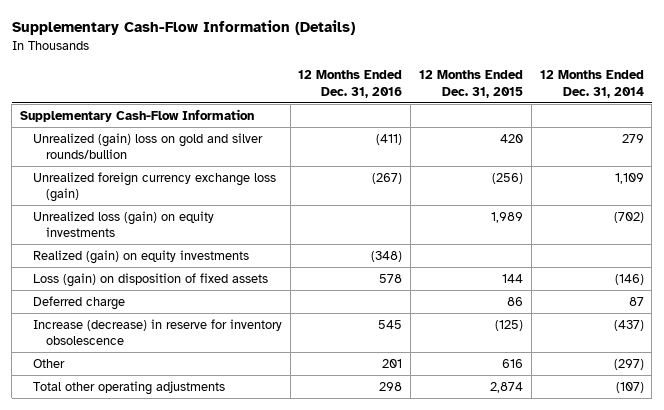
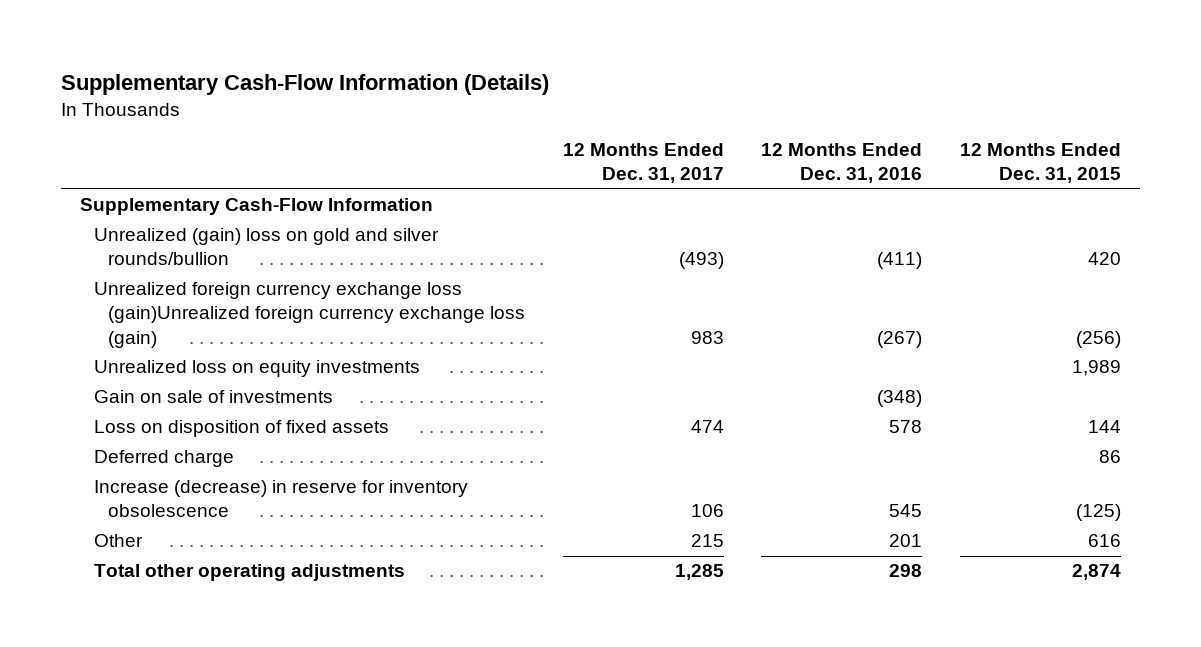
- | 12 Months Ended Dec. 31, 2016 | 12 Months Ended Dec. 31, 2015 | 12 Months Ended Dec. 31, 2014
+ | 12 Months Ended Dec. 31, 2017 | 12 Months Ended Dec. 31, 2016 | 12 Months Ended Dec. 31, 2015
- Unrealized foreign currency exchange loss (gain) | (267) | (256) | 1,109
- Unrealized loss (gain) on equity investments | | 1,989 | (702)
- Realized (gain) on equity investments | (348) | |
- Loss (gain) on disposition of fixed assets | 578 | 144 | (146)
+ Unrealized foreign currency exchange loss (gain)Unrealized foreign currency exchange loss (gain) | 983 | (267) | (256)
+ Unrealized loss on equity investments | | | 1,989
+ Gain on sale of investments | | (348) |
+ Loss on disposition of fixed assets | 474 | 578 | 144

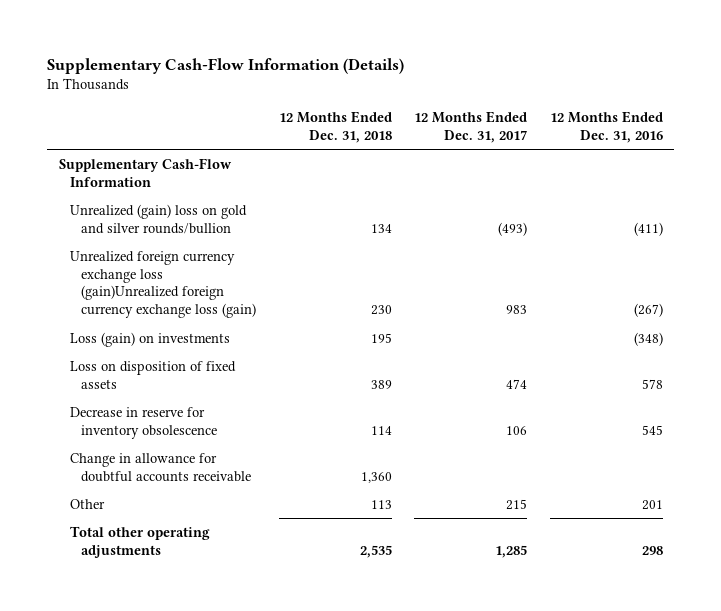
- | 12 Months Ended Dec. 31, 2017 | 12 Months Ended Dec. 31, 2016 | 12 Months Ended Dec. 31, 2015
+ | 12 Months Ended Dec. 31, 2018 | 12 Months Ended Dec. 31, 2017 | 12 Months Ended Dec. 31, 2016
- Unrealized loss on equity investments | | | 1,989
- Gain on sale of investments | | (348) |
+ Loss (gain) on investments | 195 | | (348)
- Deferred charge | | | 86
- Increase (decrease) in reserve for inventory obsolescence | 106 | 545 | (125)
+ Decrease in reserve for inventory obsolescence | 114 | 106 | 545
+ Change in allowance for doubtful accounts receivable | 1,360 | |

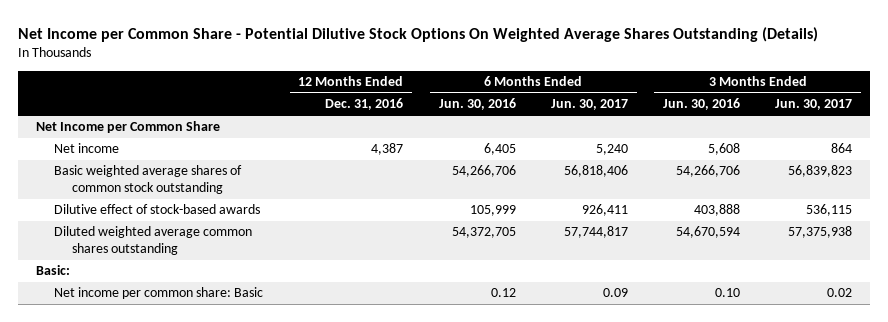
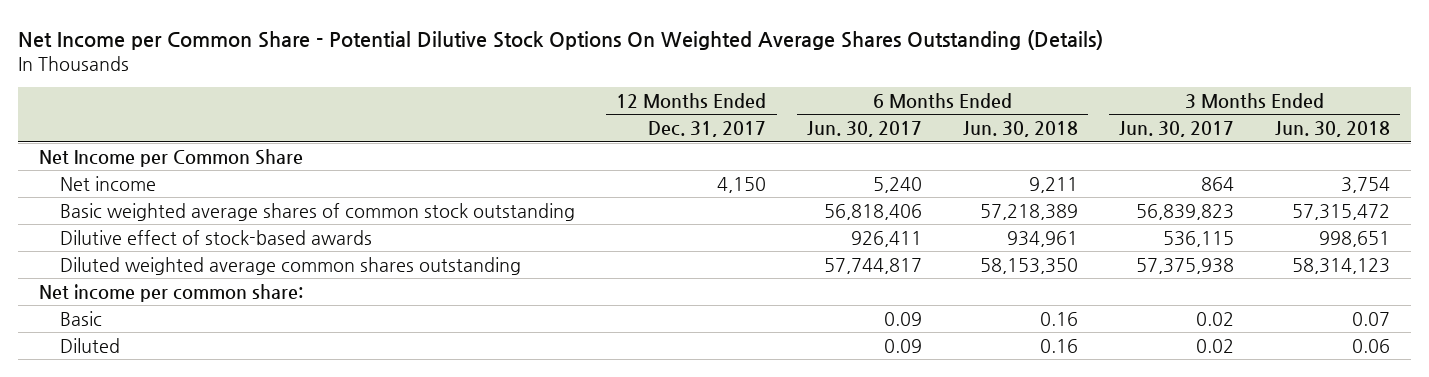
- | 12 Months Ended Dec. 31, 2016 | 6 Months Ended Jun. 30, 2016 | 6 Months Ended Jun. 30, 2017 | 3 Months Ended Jun. 30, 2016 | 3 Months Ended Jun. 30, 2017
+ | 12 Months Ended Dec. 31, 2017 | 6 Months Ended Jun. 30, 2017 | 6 Months Ended Jun. 30, 2018 | 3 Months Ended Jun. 30, 2017 | 3 Months Ended Jun. 30, 2018
- Basic:
- Net income per common share: Basic | | 0.12 | 0.09 | 0.10 | 0.02
+ Net income per common share:
+ Basic | | 0.09 | 0.16 | 0.02 | 0.07
+ Diluted | | 0.09 | 0.16 | 0.02 | 0.06

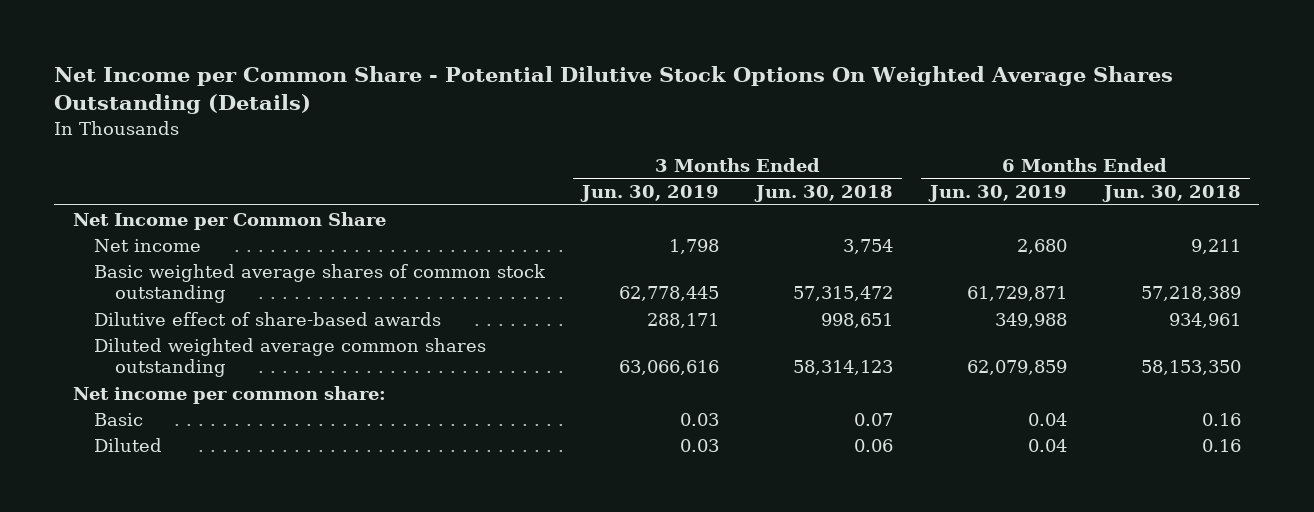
- | 12 Months Ended Dec. 31, 2017 | 6 Months Ended Jun. 30, 2017 | 6 Months Ended Jun. 30, 2018 | 3 Months Ended Jun. 30, 2017 | 3 Months Ended Jun. 30, 2018
+ | 3 Months Ended Jun. 30, 2019 | 3 Months Ended Jun. 30, 2018 | 6 Months Ended Jun. 30, 2019 | 6 Months Ended Jun. 30, 2018
- Dilutive effect of stock-based awards | | 926,411 | 934,961 | 536,115 | 998,651
+ Dilutive effect of share-based awards | 288,171 | 998,651 | 349,988 | 934,961

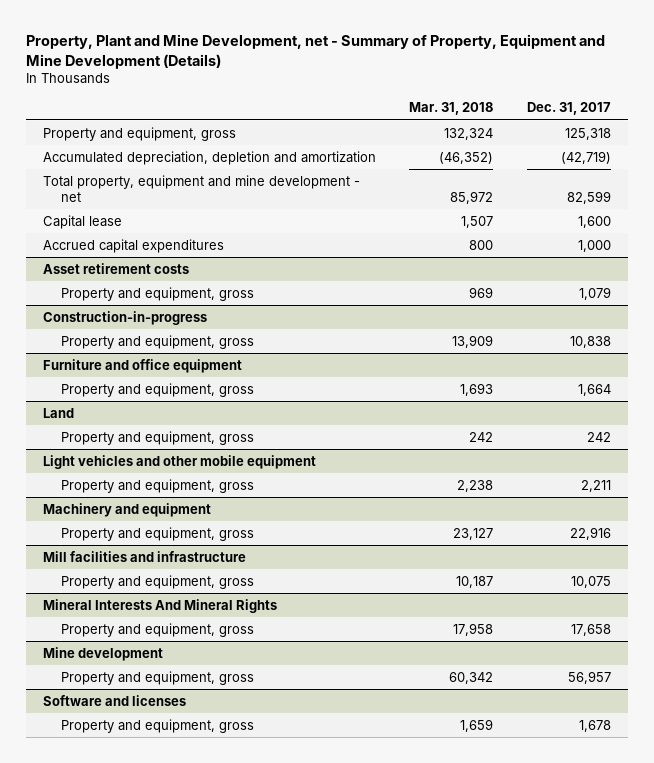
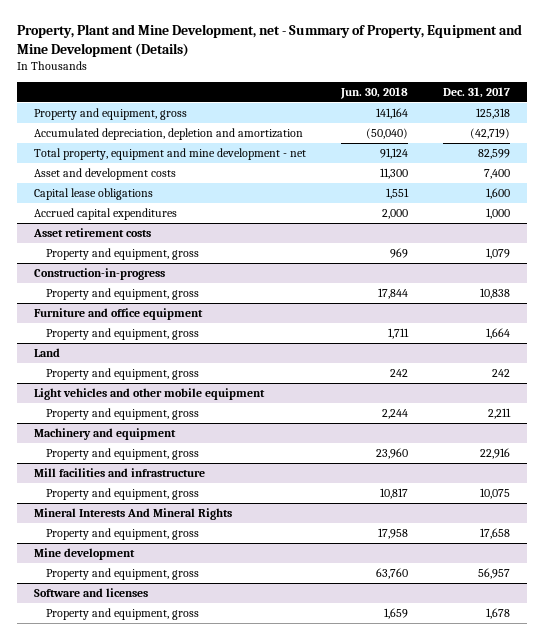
- | Mar. 31, 2018 | Dec. 31, 2017
+ | Jun. 30, 2018 | Dec. 31, 2017
- Capital lease | 1,507 | 1,600
+ Asset and development costs | 11,300 | 7,400
+ Capital lease obligations | 1,551 | 1,600

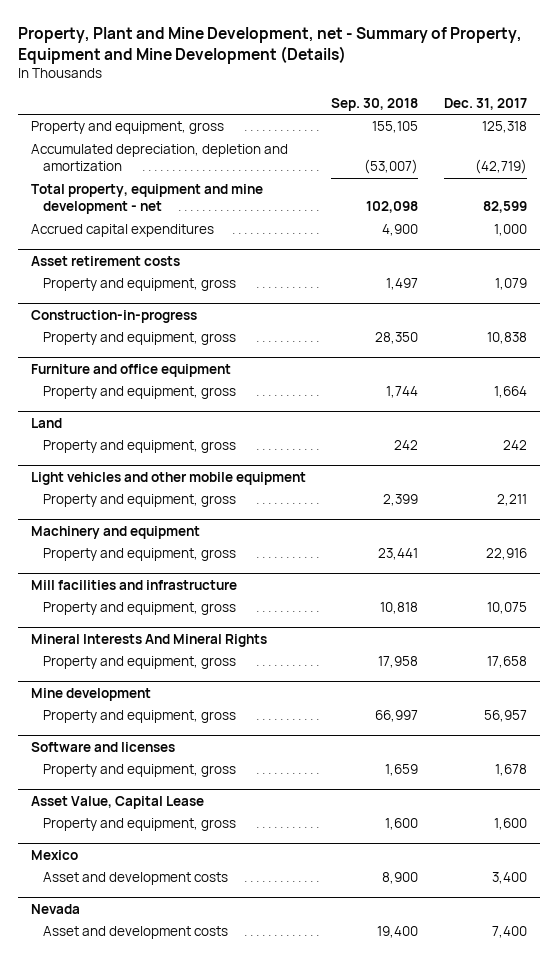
- | Jun. 30, 2018 | Dec. 31, 2017
+ | Sep. 30, 2018 | Dec. 31, 2017
- Asset and development costs | 11,300 | 7,400
- Capital lease obligations | 1,551 | 1,600
+ Asset Value, Capital Lease
+ Property and equipment, gross | 1,600 | 1,600
+ Mexico
+ Asset and development costs | 8,900 | 3,400
+ Nevada
+ Asset and development costs | 19,400 | 7,400

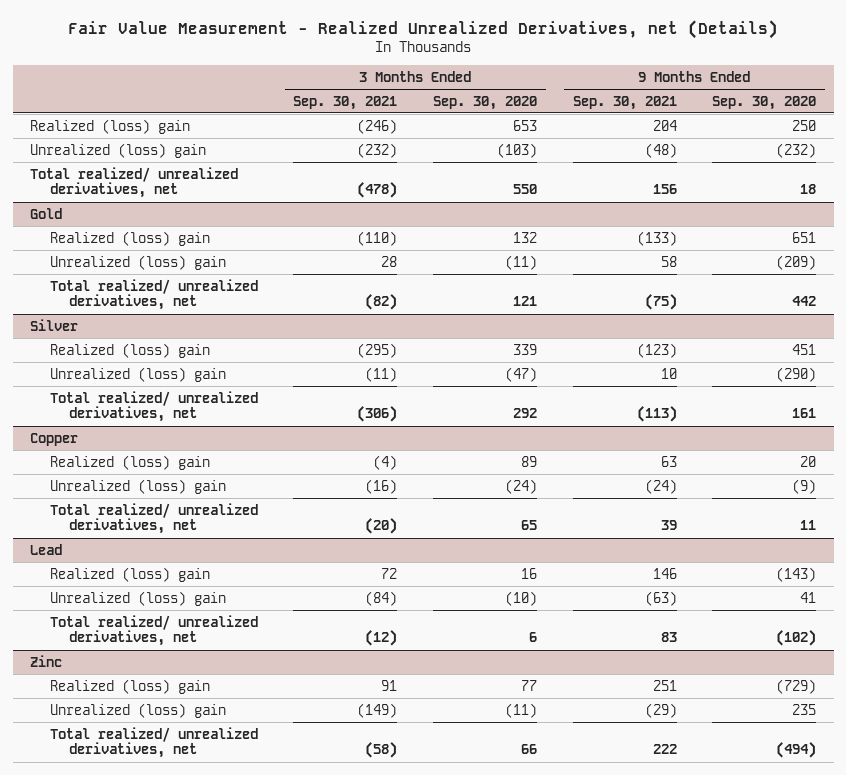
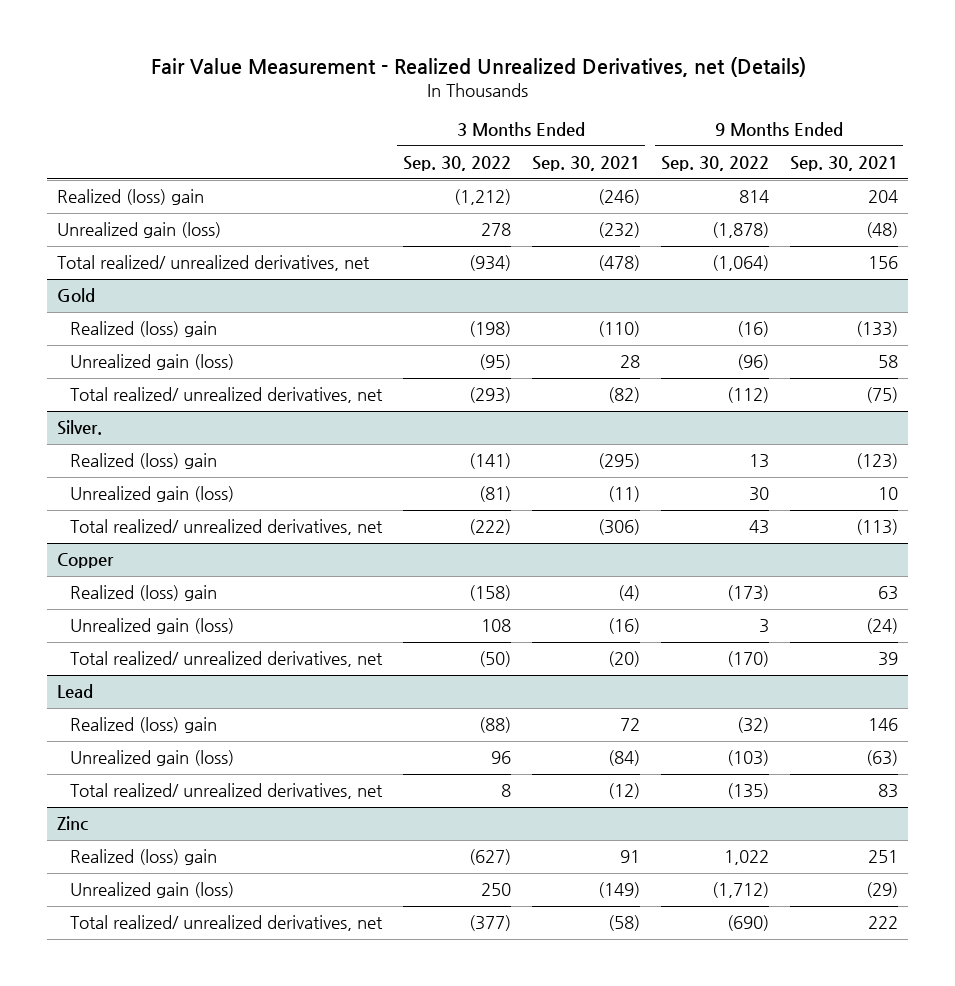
- | 3 Months Ended Sep. 30, 2021 | 3 Months Ended Sep. 30, 2020 | 9 Months Ended Sep. 30, 2021 | 9 Months Ended Sep. 30, 2020
+ | 3 Months Ended Sep. 30, 2022 | 3 Months Ended Sep. 30, 2021 | 9 Months Ended Sep. 30, 2022 | 9 Months Ended Sep. 30, 2021
- Unrealized (loss) gain | (232) | (103) | (48) | (232)
+ Unrealized gain (loss) | 278 | (232) | (1,878) | (48)
@ Gold
- Unrealized (loss) gain | 28 | (11) | 58 | (209)
+ Unrealized gain (loss) | (95) | 28 | (96) | 58
- Silver
+ Silver.
- Unrealized (loss) gain | (11) | (47) | 10 | (290)
+ Unrealized gain (loss) | (81) | (11) | 30 | 10
@ Copper
- Unrealized (loss) gain | (16) | (24) | (24) | (9)
+ Unrealized gain (loss) | 108 | (16) | 3 | (24)
@ Lead
- Unrealized (loss) gain | (84) | (10) | (63) | 41
+ Unrealized gain (loss) | 96 | (84) | (103) | (63)
@ Zinc
- Unrealized (loss) gain | (149) | (11) | (29) | 235
+ Unrealized gain (loss) | 250 | (149) | (1,712) | (29)

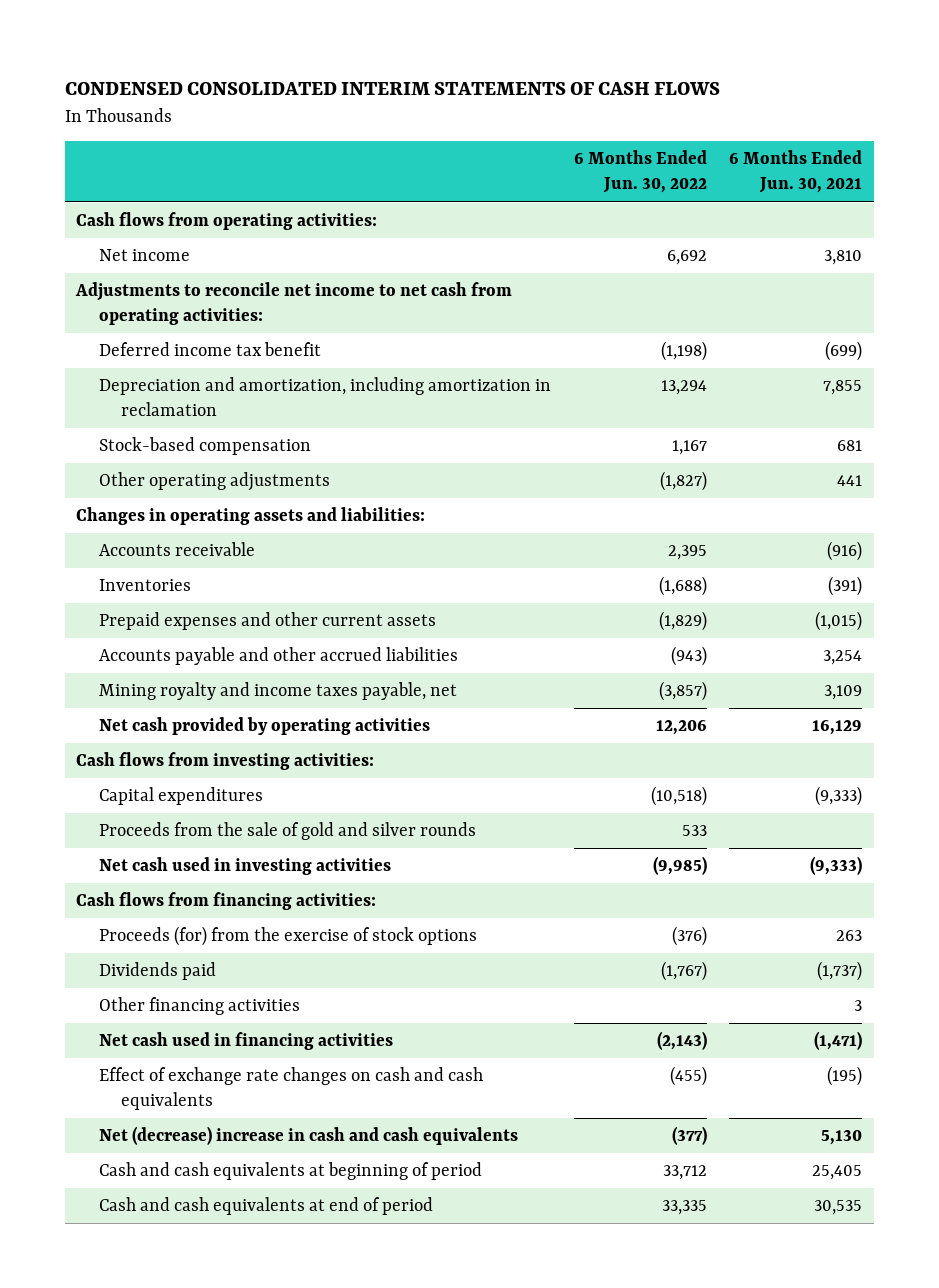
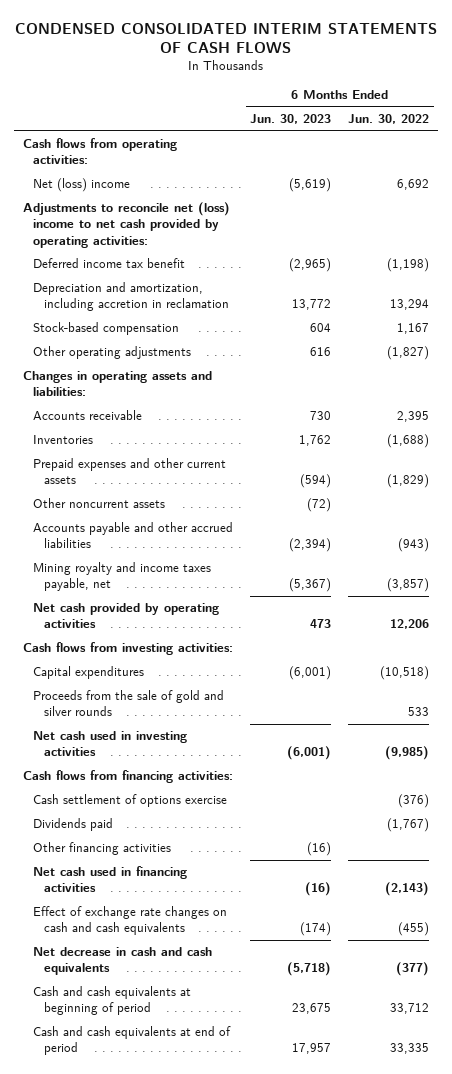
- | 6 Months Ended Jun. 30, 2022 | 6 Months Ended Jun. 30, 2021
+ | 6 Months Ended Jun. 30, 2023 | 6 Months Ended Jun. 30, 2022
- Net income | 6,692 | 3,810
- Adjustments to reconcile net income to net cash from operating activities:
+ Net (loss) income | (5,619) | 6,692
+ Adjustments to reconcile net (loss) income to net cash provided by operating activities:
- Depreciation and amortization, including amortization in reclamation | 13,294 | 7,855
+ Depreciation and amortization, including accretion in reclamation | 13,772 | 13,294
+ Other noncurrent assets | (72) |
- Proceeds (for) from the exercise of stock options | (376) | 263
+ Cash settlement of options exercise | | (376)
- Net (decrease) increase in cash and cash equivalents | (377) | 5,130
+ Net decrease in cash and cash equivalents | (5,718) | (377)

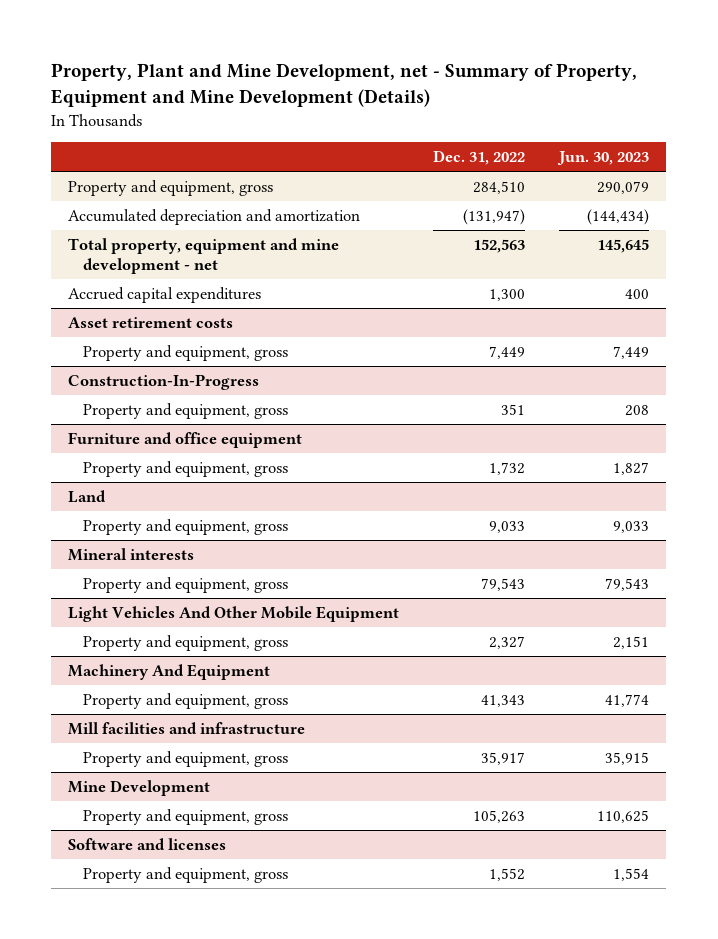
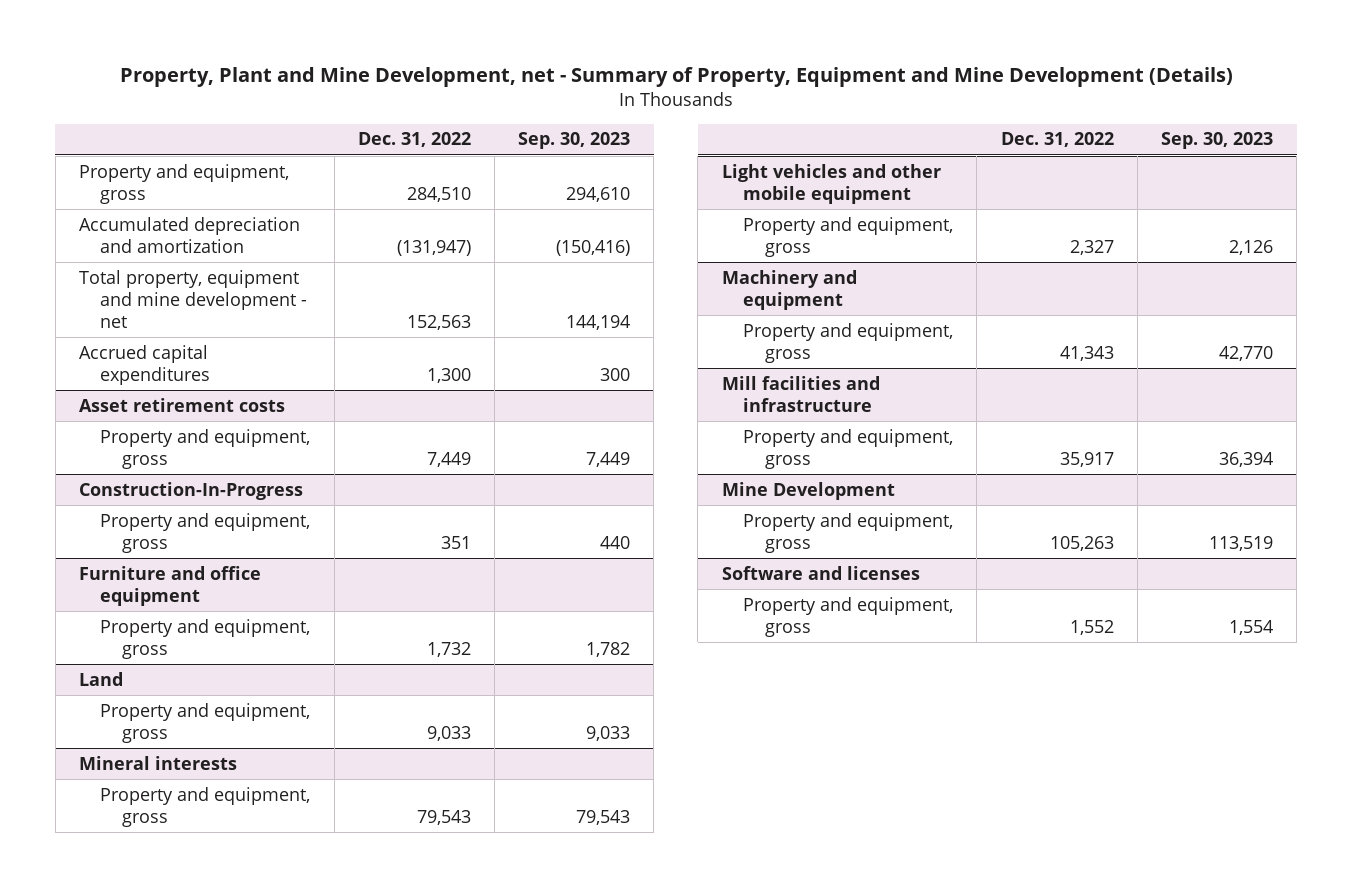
- | Dec. 31, 2022 | Jun. 30, 2023
+ | Dec. 31, 2022 | Sep. 30, 2023
- Light Vehicles And Other Mobile Equipment
+ Light vehicles and other mobile equipment
- Machinery And Equipment
+ Machinery and equipment

